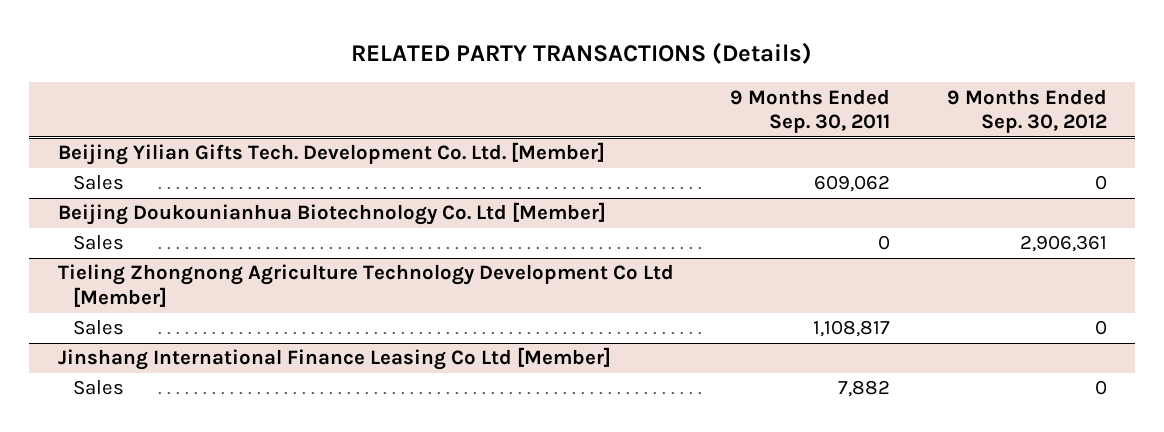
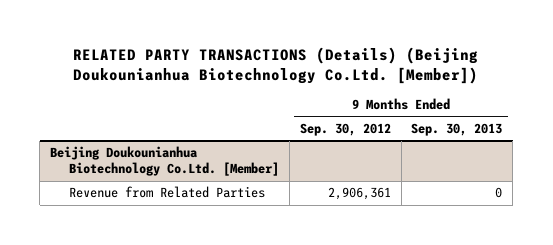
- RELATED PARTY TRANSACTIONS (Details)
+ RELATED PARTY TRANSACTIONS (Details) (Beijing Doukounianhua Biotechnology Co.Ltd. [Member])
- | 9 Months Ended Sep. 30, 2011 | 9 Months Ended Sep. 30, 2012
+ | 9 Months Ended Sep. 30, 2012 | 9 Months Ended Sep. 30, 2013
- Beijing Yilian Gifts Tech. Development Co. Ltd. [Member]
- Sales | 609,062 | 0
- Beijing Doukounianhua Biotechnology Co. Ltd [Member]
- Sales | 0 | 2,906,361
- Tieling Zhongnong Agriculture Technology Development Co Ltd [Member]
- Sales | 1,108,817 | 0
- Jinshang International Finance Leasing Co Ltd [Member]
- Sales | 7,882 | 0
+ Beijing Doukounianhua Biotechnology Co.Ltd. [Member]
+ Revenue from Related Parties | 2,906,361 | 0

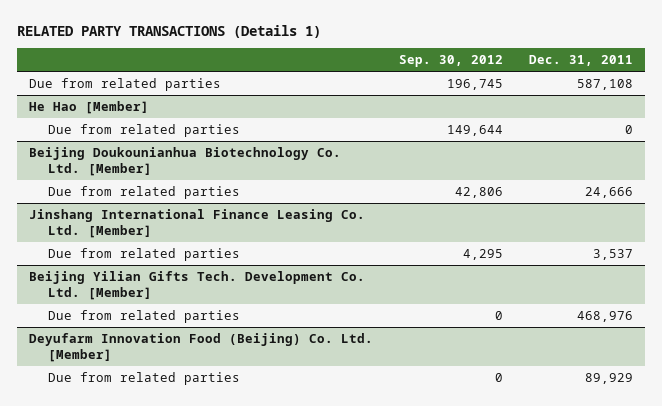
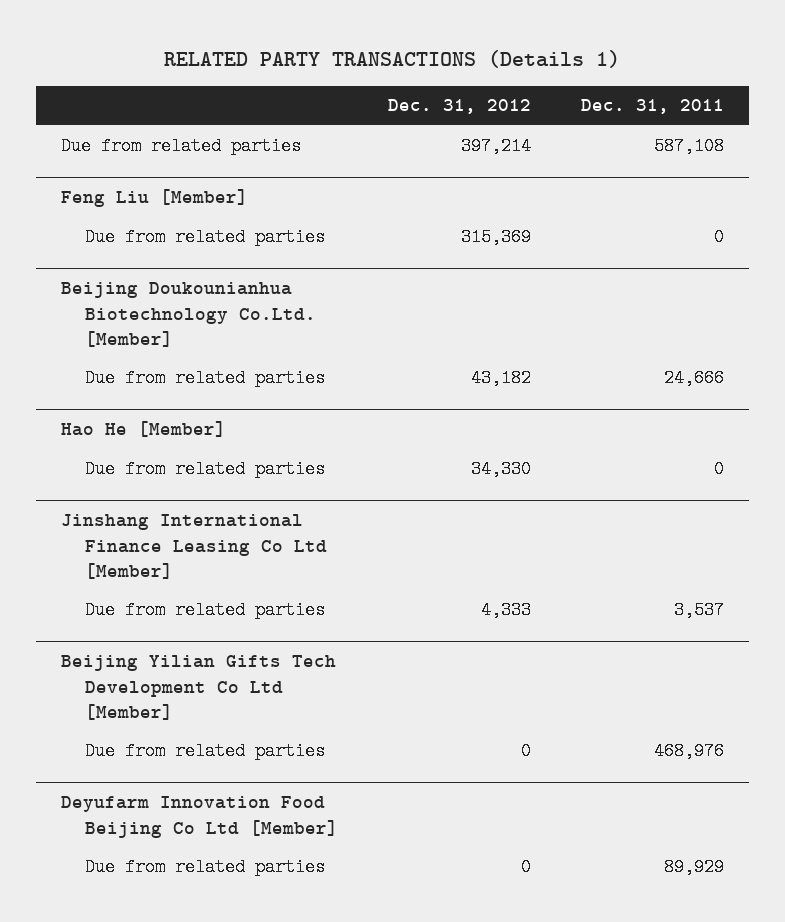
- | Sep. 30, 2012 | Dec. 31, 2011
+ | Dec. 31, 2012 | Dec. 31, 2011
- He Hao [Member]
+ Feng Liu [Member]
- Beijing Doukounianhua Biotechnology Co. Ltd. [Member]
+ Beijing Doukounianhua Biotechnology Co.Ltd. [Member]
- Jinshang International Finance Leasing Co. Ltd. [Member]
+ Hao He [Member]
+ Due from related parties | 34,330 | 0
+ Jinshang International Finance Leasing Co Ltd [Member]
- Beijing Yilian Gifts Tech. Development Co. Ltd. [Member]
+ Beijing Yilian Gifts Tech Development Co Ltd [Member]
- Deyufarm Innovation Food (Beijing) Co. Ltd. [Member]
+ Deyufarm Innovation Food Beijing Co Ltd [Member]

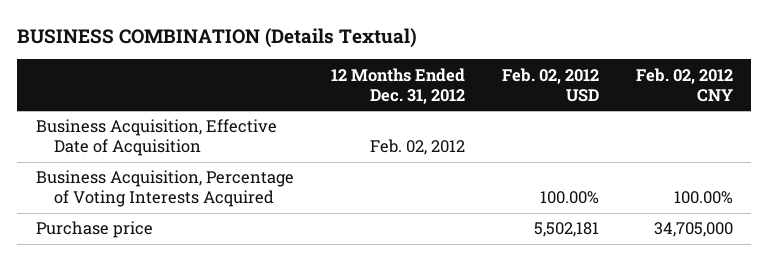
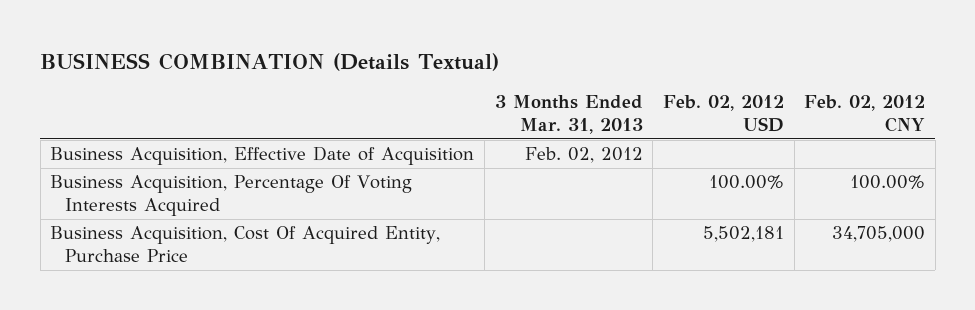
- | 12 Months Ended Dec. 31, 2012 | Feb. 02, 2012 USD | Feb. 02, 2012 CNY
+ | 3 Months Ended Mar. 31, 2013 | Feb. 02, 2012 USD | Feb. 02, 2012 CNY
- Business Acquisition, Percentage of Voting Interests Acquired | | 100.00% | 100.00%
- Purchase price | | 5,502,181 | 34,705,000
+ Business Acquisition, Percentage Of Voting Interests Acquired | | 100.00% | 100.00%
+ Business Acquisition, Cost Of Acquired Entity, Purchase Price | | 5,502,181 | 34,705,000

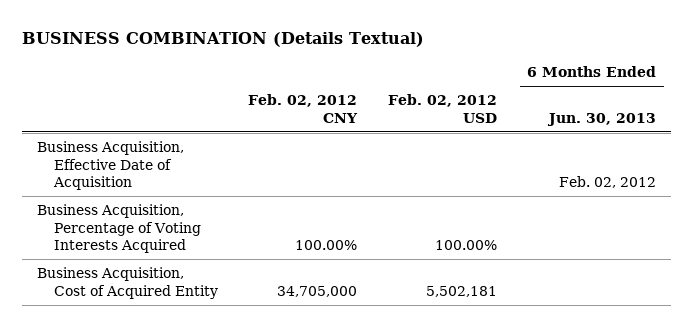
- | 3 Months Ended Mar. 31, 2013 | Feb. 02, 2012 USD | Feb. 02, 2012 CNY
+ | Feb. 02, 2012 CNY | Feb. 02, 2012 USD | 6 Months Ended Jun. 30, 2013
- Business Acquisition, Percentage Of Voting Interests Acquired | | 100.00% | 100.00%
- Business Acquisition, Cost Of Acquired Entity, Purchase Price | | 5,502,181 | 34,705,000
+ Business Acquisition, Percentage of Voting Interests Acquired | 100.00% | 100.00% |
+ Business Acquisition, Cost of Acquired Entity | 34,705,000 | 5,502,181 |

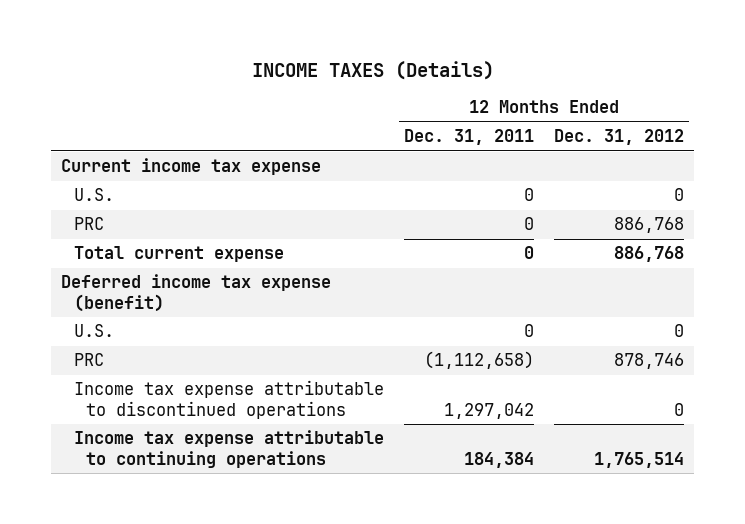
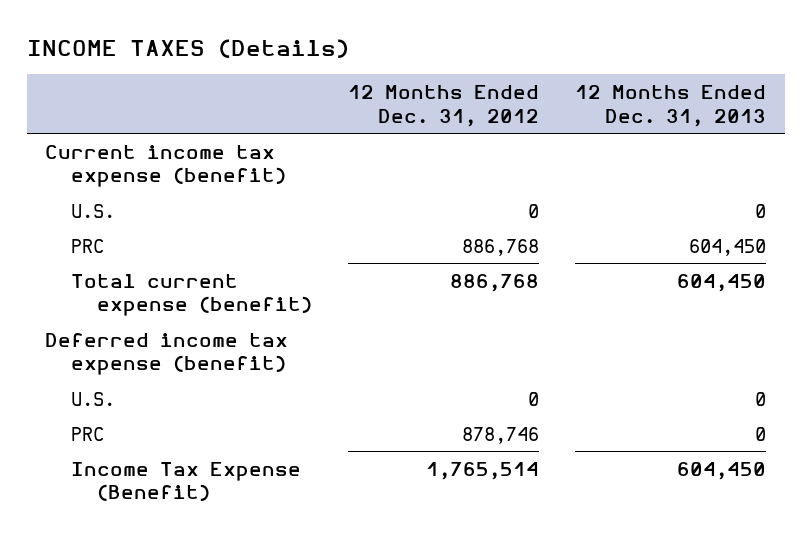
- | 12 Months Ended Dec. 31, 2011 | 12 Months Ended Dec. 31, 2012
+ | 12 Months Ended Dec. 31, 2012 | 12 Months Ended Dec. 31, 2013
- Current income tax expense
+ Current income tax expense (benefit)
- Total current expense | 0 | 886,768
+ Total current expense (benefit) | 886,768 | 604,450
- Income tax expense attributable to discontinued operations | 1,297,042 | 0
- Income tax expense attributable to continuing operations | 184,384 | 1,765,514
+ Income Tax Expense (Benefit) | 1,765,514 | 604,450

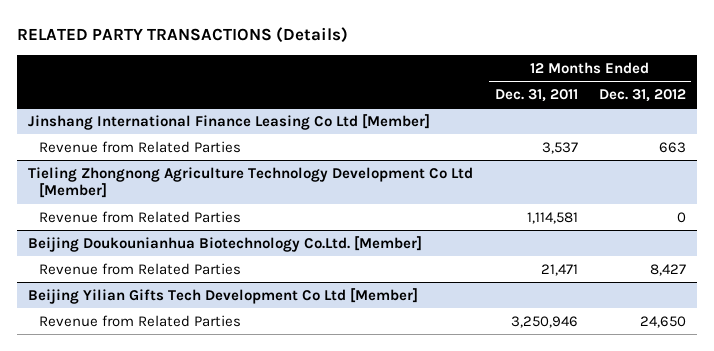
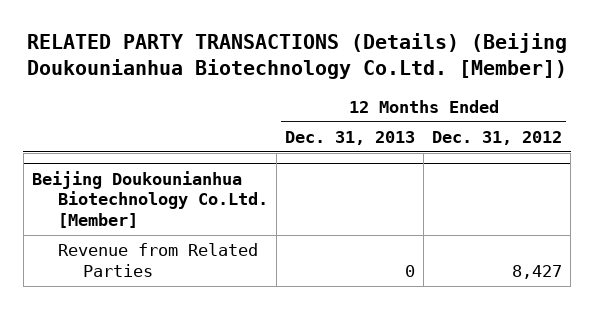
- RELATED PARTY TRANSACTIONS (Details)
+ RELATED PARTY TRANSACTIONS (Details) (Beijing Doukounianhua Biotechnology Co.Ltd. [Member])
- | 12 Months Ended Dec. 31, 2011 | 12 Months Ended Dec. 31, 2012
+ | 12 Months Ended Dec. 31, 2013 | 12 Months Ended Dec. 31, 2012
- Jinshang International Finance Leasing Co Ltd [Member]
- Revenue from Related Parties | 3,537 | 663
- Tieling Zhongnong Agriculture Technology Development Co Ltd [Member]
- Revenue from Related Parties | 1,114,581 | 0
- Beijing Yilian Gifts Tech Development Co Ltd [Member]
- Revenue from Related Parties | 3,250,946 | 24,650

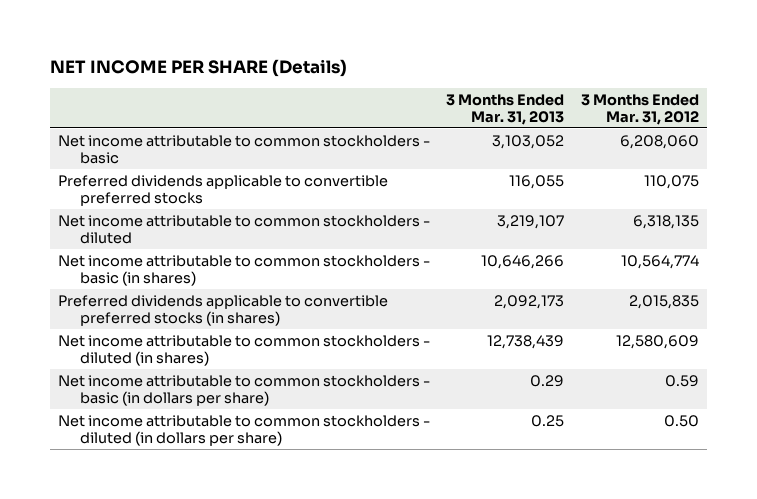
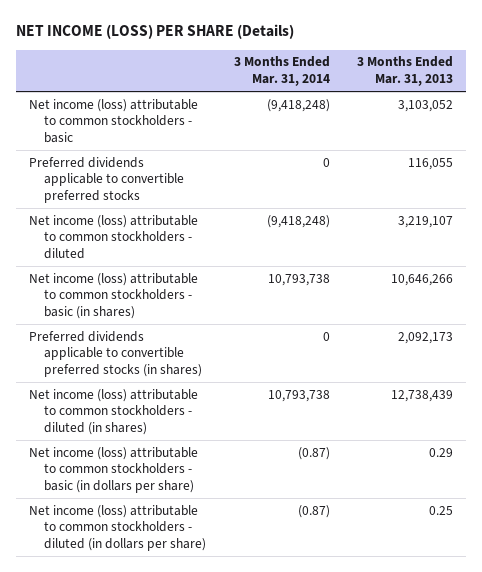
- NET INCOME PER SHARE (Details)
+ NET INCOME (LOSS) PER SHARE (Details)
- | 3 Months Ended Mar. 31, 2013 | 3 Months Ended Mar. 31, 2012
+ | 3 Months Ended Mar. 31, 2014 | 3 Months Ended Mar. 31, 2013
- Net income attributable to common stockholders - basic | 3,103,052 | 6,208,060
+ Net income (loss) attributable to common stockholders - basic | (9,418,248) | 3,103,052
- Net income attributable to common stockholders - diluted | 3,219,107 | 6,318,135
- Net income attributable to common stockholders - basic (in shares) | 10,646,266 | 10,564,774
+ Net income (loss) attributable to common stockholders - diluted | (9,418,248) | 3,219,107
+ Net income (loss) attributable to common stockholders - basic (in shares) | 10,793,738 | 10,646,266
- Net income attributable to common stockholders - diluted (in shares) | 12,738,439 | 12,580,609
- Net income attributable to common stockholders - basic (in dollars per share) | 0.29 | 0.59
- Net income attributable to common stockholders - diluted (in dollars per share) | 0.25 | 0.50
+ Net income (loss) attributable to common stockholders - diluted (in shares) | 10,793,738 | 12,738,439
+ Net income (loss) attributable to common stockholders - basic (in dollars per share) | (0.87) | 0.29
+ Net income (loss) attributable to common stockholders - diluted (in dollars per share) | (0.87) | 0.25

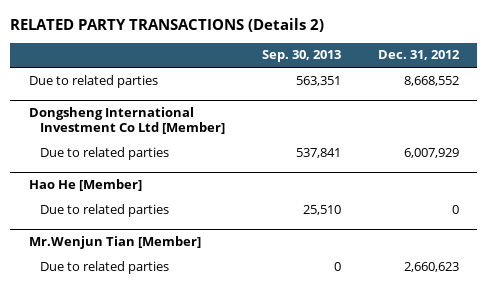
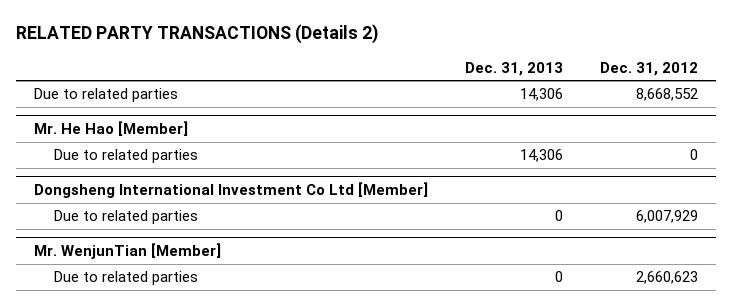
- | Sep. 30, 2013 | Dec. 31, 2012
+ | Dec. 31, 2013 | Dec. 31, 2012
+ Mr. He Hao [Member]
+ Due to related parties | 14,306 | 0
- Hao He [Member]
- Due to related parties | 25,510 | 0
- Mr.Wenjun Tian [Member]
+ Mr. WenjunTian [Member]

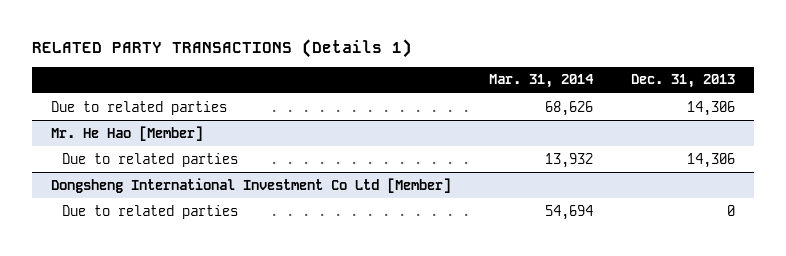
- RELATED PARTY TRANSACTIONS (Details 2)
+ RELATED PARTY TRANSACTIONS (Details 1)
- | Dec. 31, 2013 | Dec. 31, 2012
+ | Mar. 31, 2014 | Dec. 31, 2013
- Mr. WenjunTian [Member]
- Due to related parties | 0 | 2,660,623

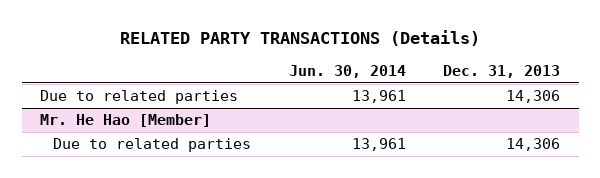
- RELATED PARTY TRANSACTIONS (Details 1)
+ RELATED PARTY TRANSACTIONS (Details)
- | Mar. 31, 2014 | Dec. 31, 2013
+ | Jun. 30, 2014 | Dec. 31, 2013
- Dongsheng International Investment Co Ltd [Member]
- Due to related parties | 54,694 | 0

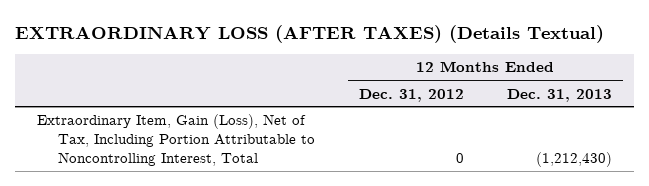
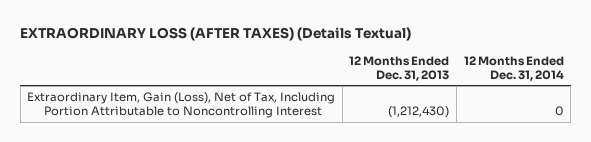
- | 12 Months Ended Dec. 31, 2012 | 12 Months Ended Dec. 31, 2013
+ | 12 Months Ended Dec. 31, 2013 | 12 Months Ended Dec. 31, 2014
- Extraordinary Item, Gain (Loss), Net of Tax, Including Portion Attributable to Noncontrolling Interest, Total | 0 | (1,212,430)
+ Extraordinary Item, Gain (Loss), Net of Tax, Including Portion Attributable to Noncontrolling Interest | (1,212,430) | 0

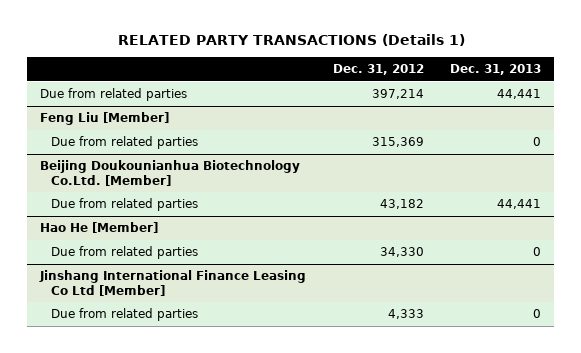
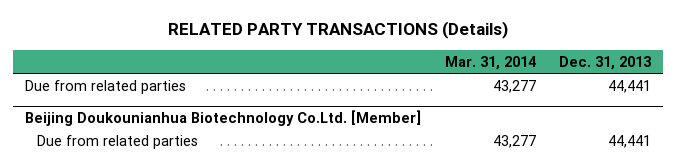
- RELATED PARTY TRANSACTIONS (Details 1)
+ RELATED PARTY TRANSACTIONS (Details)
- | Dec. 31, 2012 | Dec. 31, 2013
+ | Mar. 31, 2014 | Dec. 31, 2013
- Feng Liu [Member]
- Due from related parties | 315,369 | 0
- Hao He [Member]
- Due from related parties | 34,330 | 0
- Jinshang International Finance Leasing Co Ltd [Member]
- Due from related parties | 4,333 | 0

